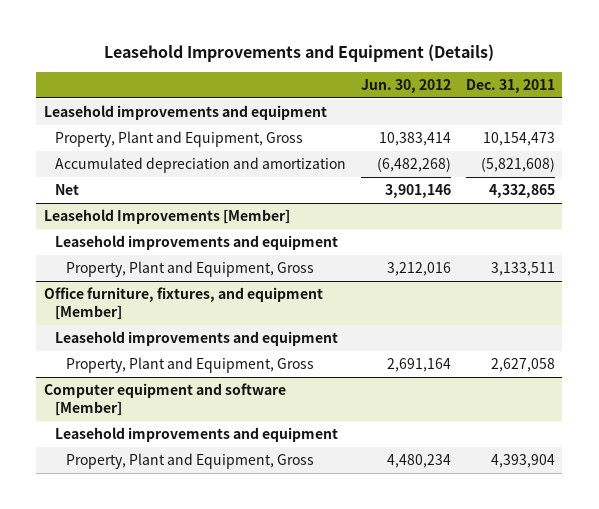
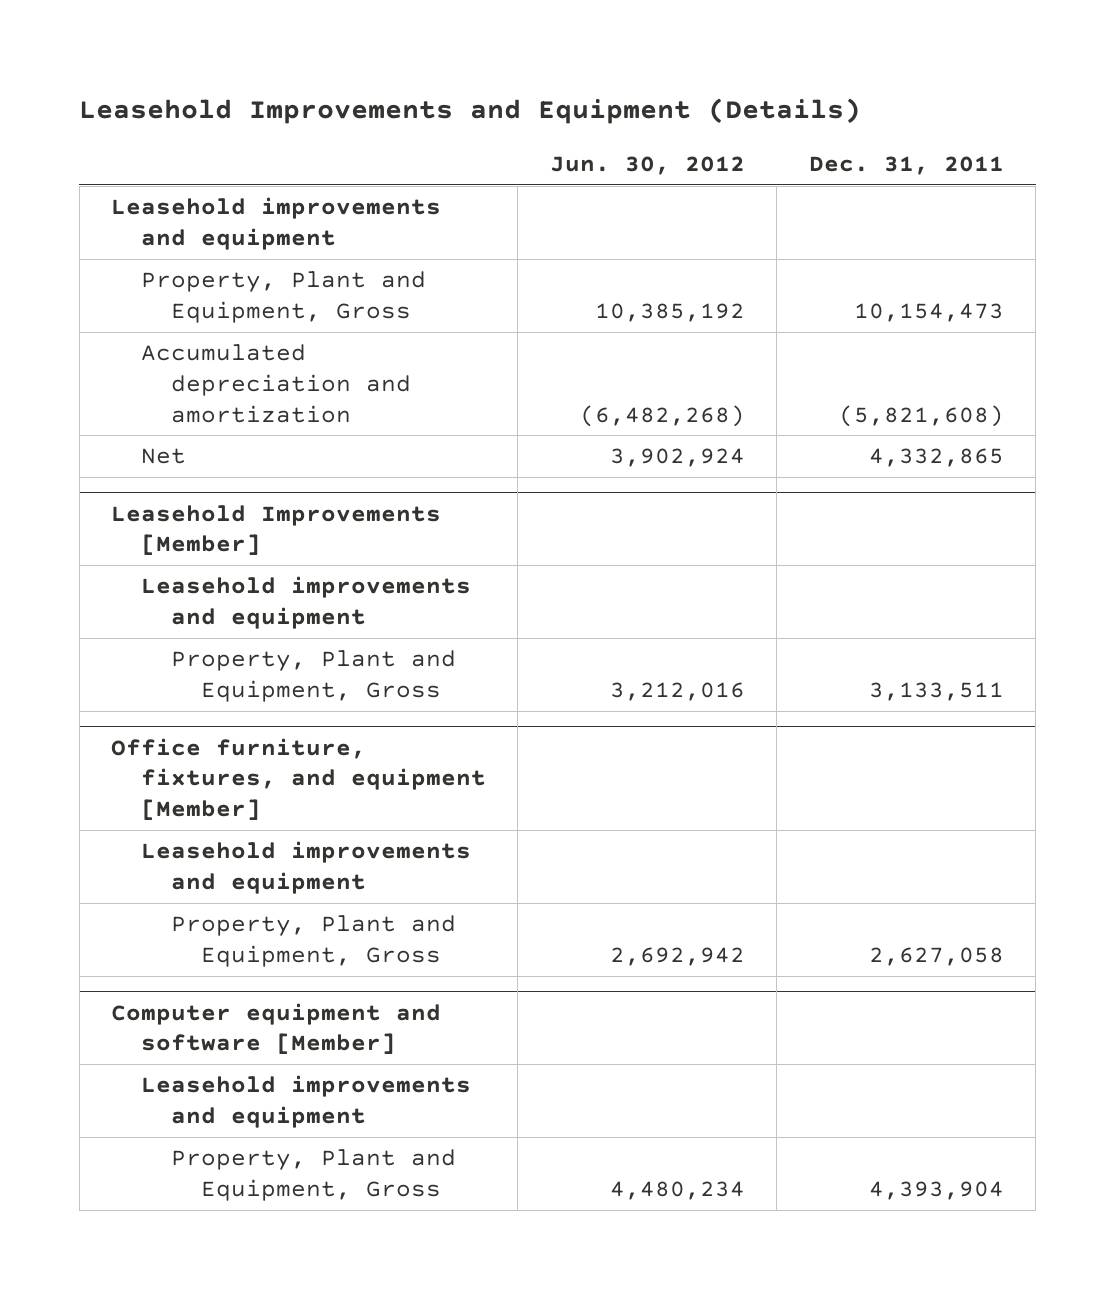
- Property, Plant and Equipment, Gross | 10,383,414 | 10,154,473
+ Property, Plant and Equipment, Gross | 10,385,192 | 10,154,473
- Net | 3,901,146 | 4,332,865
+ Net | 3,902,924 | 4,332,865
@ Office furniture, fixtures, and equipment [Member]
- Property, Plant and Equipment, Gross | 2,691,164 | 2,627,058
+ Property, Plant and Equipment, Gross | 2,692,942 | 2,627,058

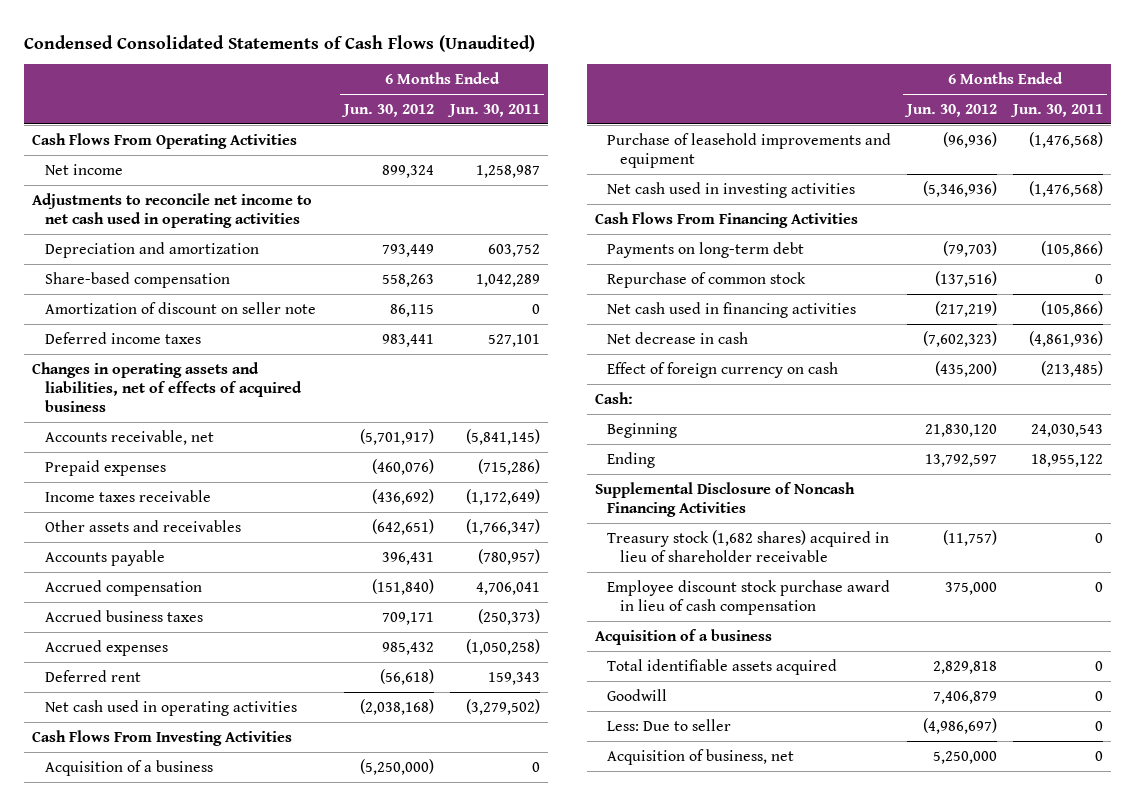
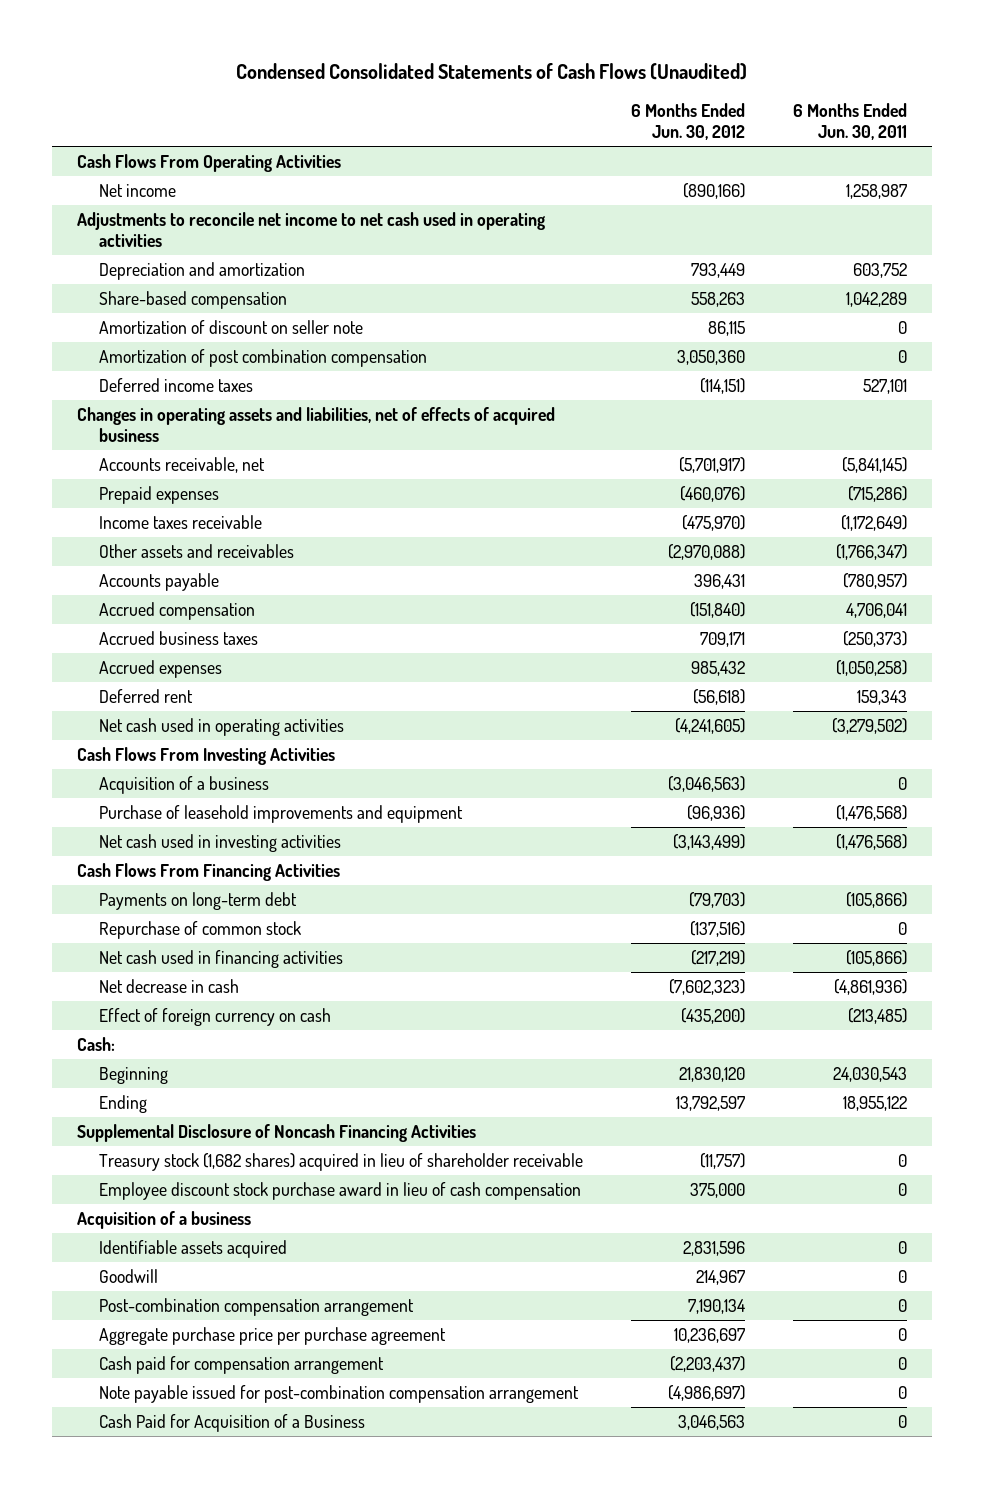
- Net income | 899,324 | 1,258,987
+ Net income | (890,166) | 1,258,987
- Deferred income taxes | 983,441 | 527,101
+ Amortization of post combination compensation | 3,050,360 | 0
+ Deferred income taxes | (114,151) | 527,101
- Income taxes receivable | (436,692) | (1,172,649)
- Other assets and receivables | (642,651) | (1,766,347)
+ Income taxes receivable | (475,970) | (1,172,649)
+ Other assets and receivables | (2,970,088) | (1,766,347)
- Net cash used in operating activities | (2,038,168) | (3,279,502)
+ Net cash used in operating activities | (4,241,605) | (3,279,502)
- Acquisition of a business | (5,250,000) | 0
+ Acquisition of a business | (3,046,563) | 0
- Net cash used in investing activities | (5,346,936) | (1,476,568)
+ Net cash used in investing activities | (3,143,499) | (1,476,568)
- Total identifiable assets acquired | 2,829,818 | 0
- Goodwill | 7,406,879 | 0
- Less: Due to seller | (4,986,697) | 0
- Acquisition of business, net | 5,250,000 | 0
+ Identifiable assets acquired | 2,831,596 | 0
+ Goodwill | 214,967 | 0
+ Post-combination compensation arrangement | 7,190,134 | 0
+ Aggregate purchase price per purchase agreement | 10,236,697 | 0
+ Cash paid for compensation arrangement | (2,203,437) | 0
+ Note payable issued for post-combination compensation arrangement | (4,986,697) | 0
+ Cash Paid for Acquisition of a Business | 3,046,563 | 0

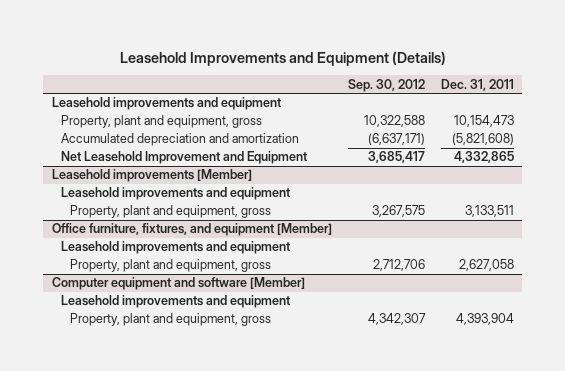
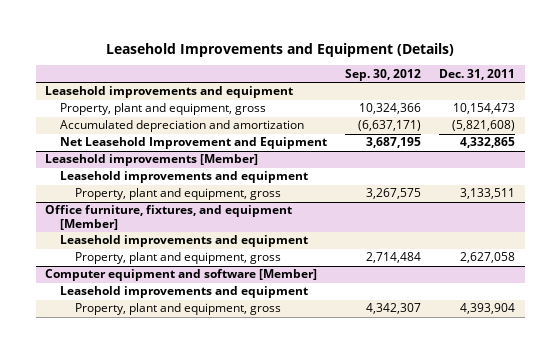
- Property, plant and equipment, gross | 10,322,588 | 10,154,473
+ Property, plant and equipment, gross | 10,324,366 | 10,154,473
- Net Leasehold Improvement and Equipment | 3,685,417 | 4,332,865
+ Net Leasehold Improvement and Equipment | 3,687,195 | 4,332,865
@ Office furniture, fixtures, and equipment [Member]
- Property, plant and equipment, gross | 2,712,706 | 2,627,058
+ Property, plant and equipment, gross | 2,714,484 | 2,627,058

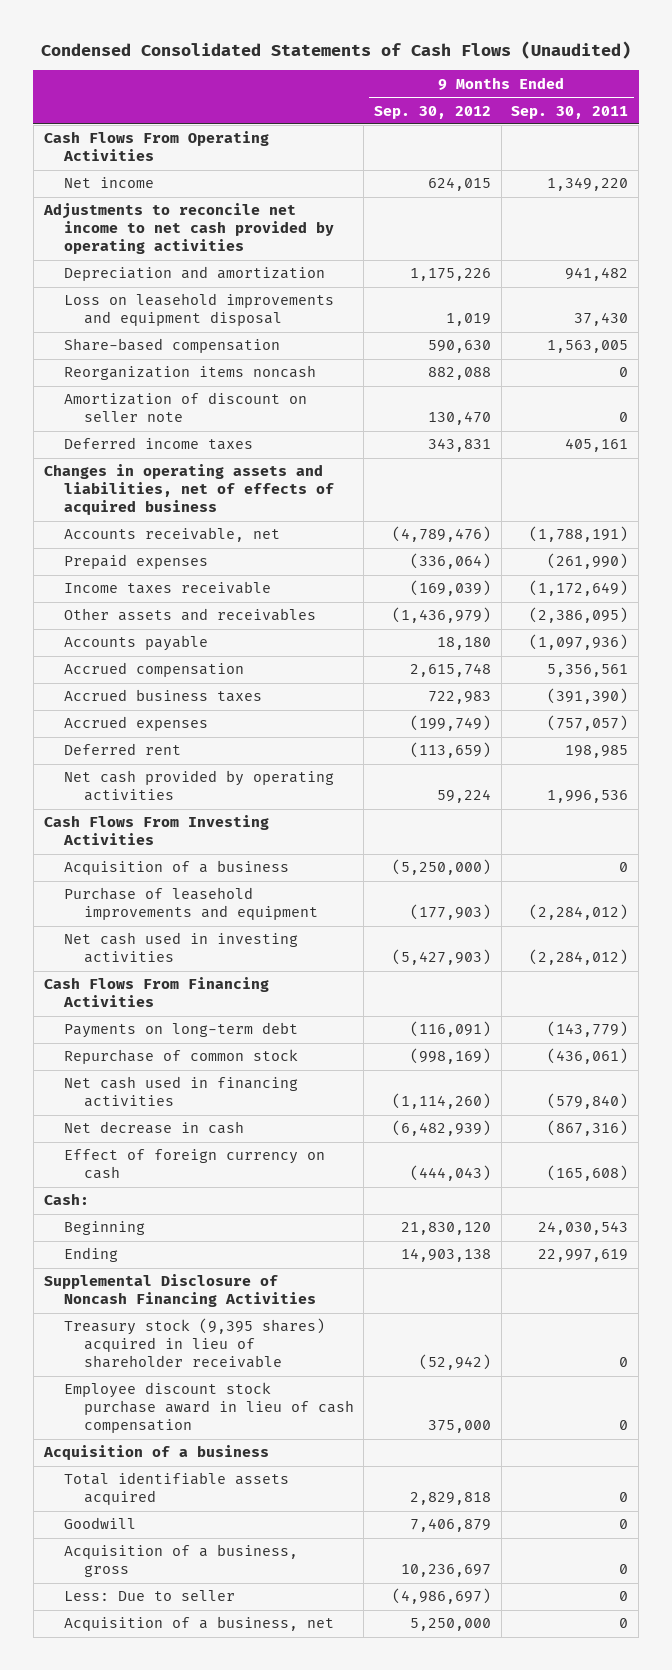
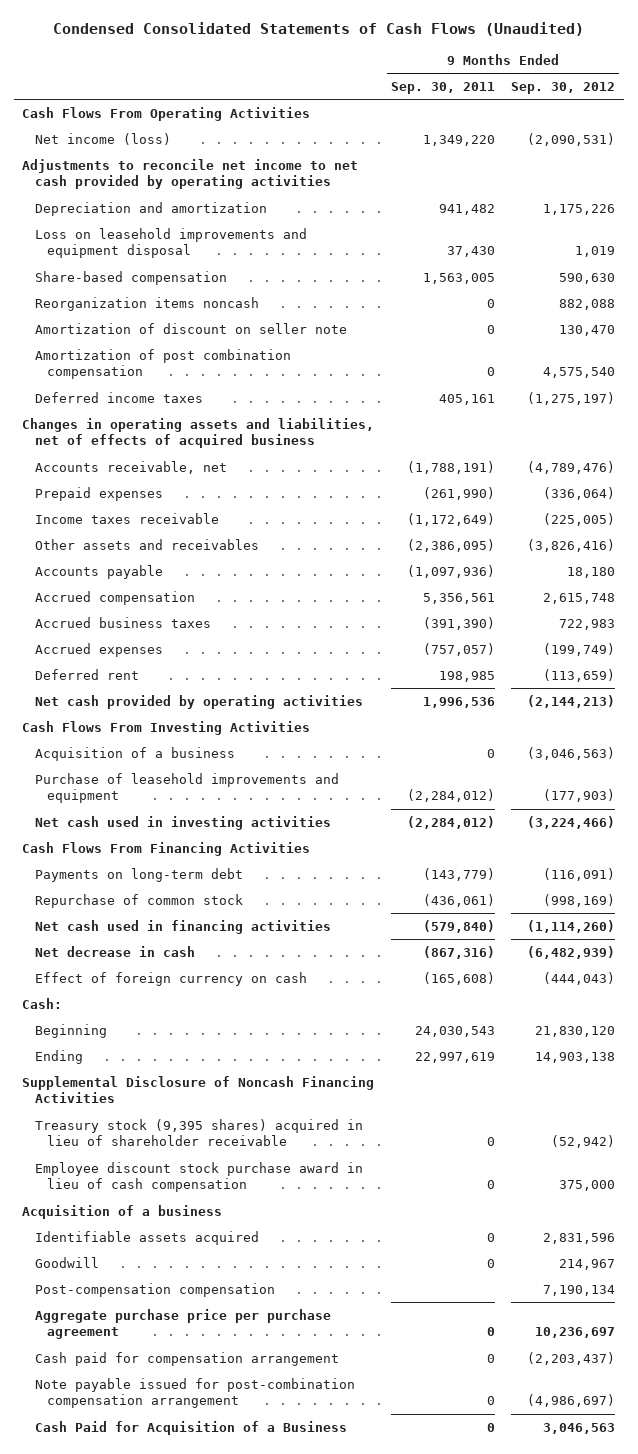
- | 9 Months Ended Sep. 30, 2012 | 9 Months Ended Sep. 30, 2011
+ | 9 Months Ended Sep. 30, 2011 | 9 Months Ended Sep. 30, 2012
- Net income | 624,015 | 1,349,220
+ Net income (loss) | 1,349,220 | (2,090,531)
- Deferred income taxes | 343,831 | 405,161
+ Amortization of post combination compensation | 0 | 4,575,540
+ Deferred income taxes | 405,161 | (1,275,197)
- Income taxes receivable | (169,039) | (1,172,649)
- Other assets and receivables | (1,436,979) | (2,386,095)
+ Income taxes receivable | (1,172,649) | (225,005)
+ Other assets and receivables | (2,386,095) | (3,826,416)
- Net cash provided by operating activities | 59,224 | 1,996,536
+ Net cash provided by operating activities | 1,996,536 | (2,144,213)
- Acquisition of a business | (5,250,000) | 0
+ Acquisition of a business | 0 | (3,046,563)
- Net cash used in investing activities | (5,427,903) | (2,284,012)
+ Net cash used in investing activities | (2,284,012) | (3,224,466)
- Total identifiable assets acquired | 2,829,818 | 0
- Goodwill | 7,406,879 | 0
- Acquisition of a business, gross | 10,236,697 | 0
- Less: Due to seller | (4,986,697) | 0
- Acquisition of a business, net | 5,250,000 | 0
+ Identifiable assets acquired | 0 | 2,831,596
+ Goodwill | 0 | 214,967
+ Post-compensation compensation | | 7,190,134
+ Aggregate purchase price per purchase agreement | 0 | 10,236,697
+ Cash paid for compensation arrangement | 0 | (2,203,437)
+ Note payable issued for post-combination compensation arrangement | 0 | (4,986,697)
+ Cash Paid for Acquisition of a Business | 0 | 3,046,563

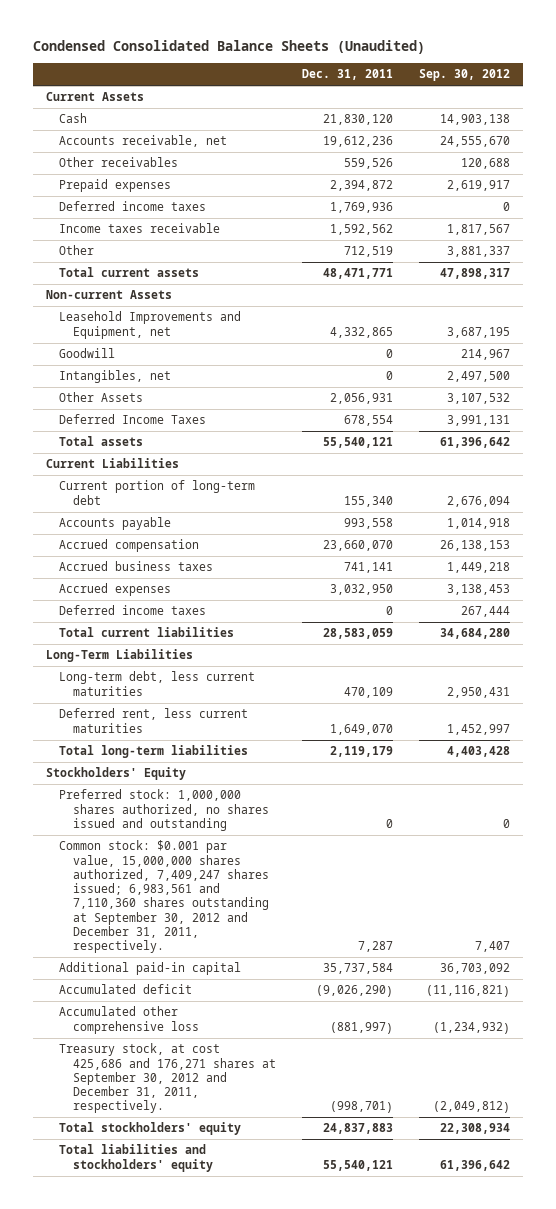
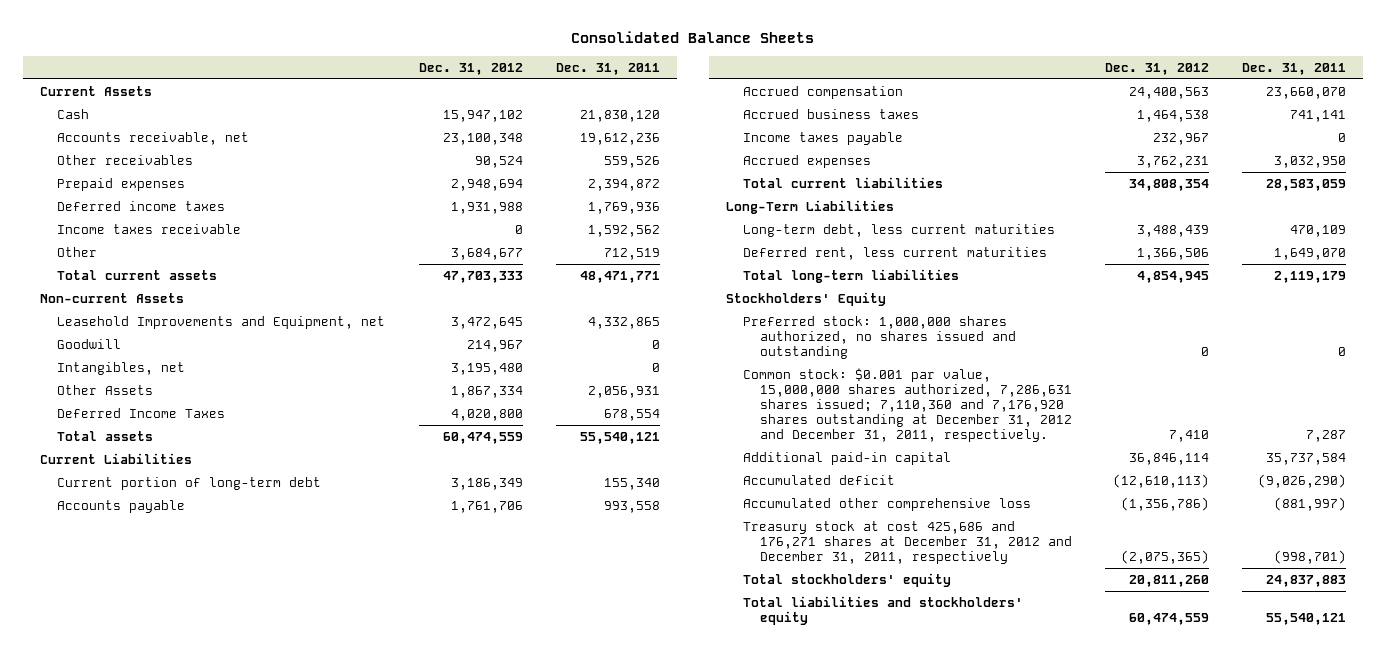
- Condensed Consolidated Balance Sheets (Unaudited)
+ Consolidated Balance Sheets
- | Dec. 31, 2011 | Sep. 30, 2012
+ | Dec. 31, 2012 | Dec. 31, 2011
+ Income taxes payable | 232,967 | 0
- Deferred income taxes | 0 | 267,444
- Common stock: $0.001 par value, 15,000,000 shares authorized, 7,409,247 shares issued; 6,983,561 and 7,110,360 shares outstanding at September 30, 2012 and December 31, 2011, respectively. | 7,287 | 7,407
+ Common stock: $0.001 par value, 15,000,000 shares authorized, 7,286,631 shares issued; 7,110,360 and 7,176,920 shares outstanding at December 31, 2012 and December 31, 2011, respectively. | 7,410 | 7,287
- Treasury stock, at cost 425,686 and 176,271 shares at September 30, 2012 and December 31, 2011, respectively. | (998,701) | (2,049,812)
+ Treasury stock at cost 425,686 and 176,271 shares at December 31, 2012 and December 31, 2011, respectively | (2,075,365) | (998,701)

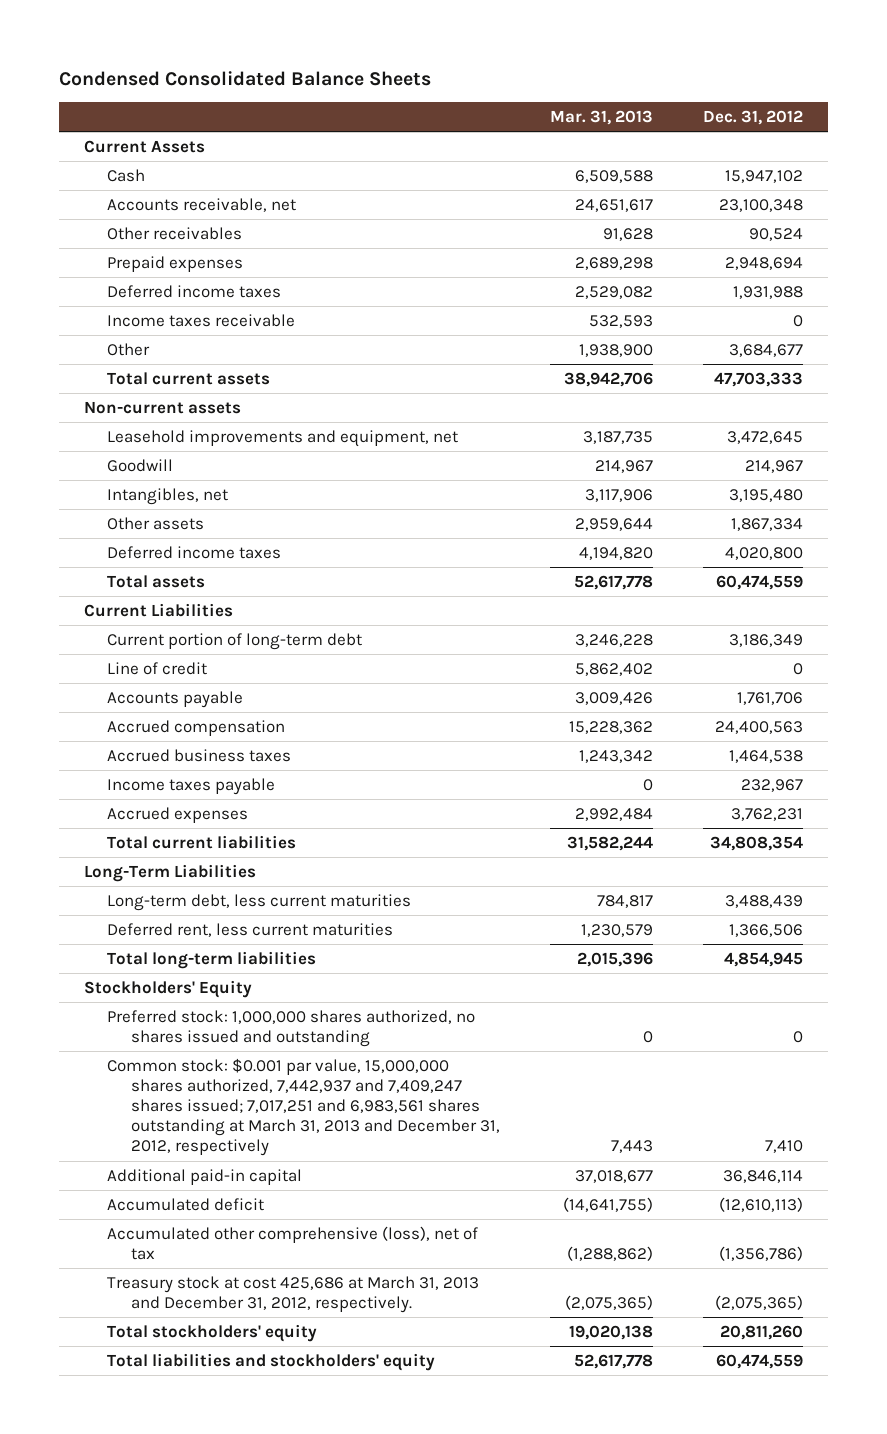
- Consolidated Balance Sheets
+ Condensed Consolidated Balance Sheets
- | Dec. 31, 2012 | Dec. 31, 2011
+ | Mar. 31, 2013 | Dec. 31, 2012
- Non-current Assets
- Leasehold Improvements and Equipment, net | 3,472,645 | 4,332,865
+ Non-current assets
+ Leasehold improvements and equipment, net | 3,187,735 | 3,472,645
- Other Assets | 1,867,334 | 2,056,931
- Deferred Income Taxes | 4,020,800 | 678,554
+ Other assets | 2,959,644 | 1,867,334
+ Deferred income taxes | 4,194,820 | 4,020,800
+ Line of credit | 5,862,402 | 0
- Common stock: $0.001 par value, 15,000,000 shares authorized, 7,286,631 shares issued; 7,110,360 and 7,176,920 shares outstanding at December 31, 2012 and December 31, 2011, respectively. | 7,410 | 7,287
+ Common stock: $0.001 par value, 15,000,000 shares authorized, 7,442,937 and 7,409,247 shares issued; 7,017,251 and 6,983,561 shares outstanding at March 31, 2013 and December 31, 2012, respectively | 7,443 | 7,410
- Accumulated other comprehensive loss | (1,356,786) | (881,997)
- Treasury stock at cost 425,686 and 176,271 shares at December 31, 2012 and December 31, 2011, respectively | (2,075,365) | (998,701)
+ Accumulated other comprehensive (loss), net of tax | (1,288,862) | (1,356,786)
+ Treasury stock at cost 425,686 at March 31, 2013 and December 31, 2012, respectively. | (2,075,365) | (2,075,365)

